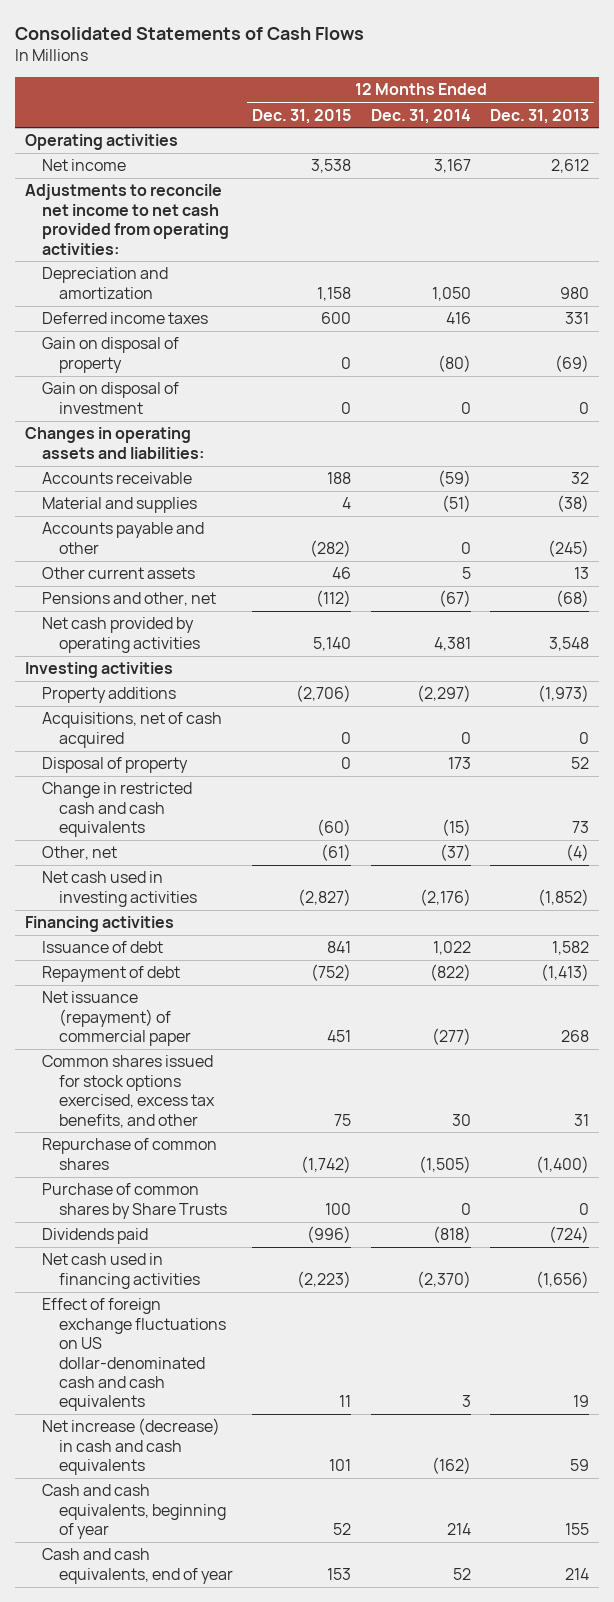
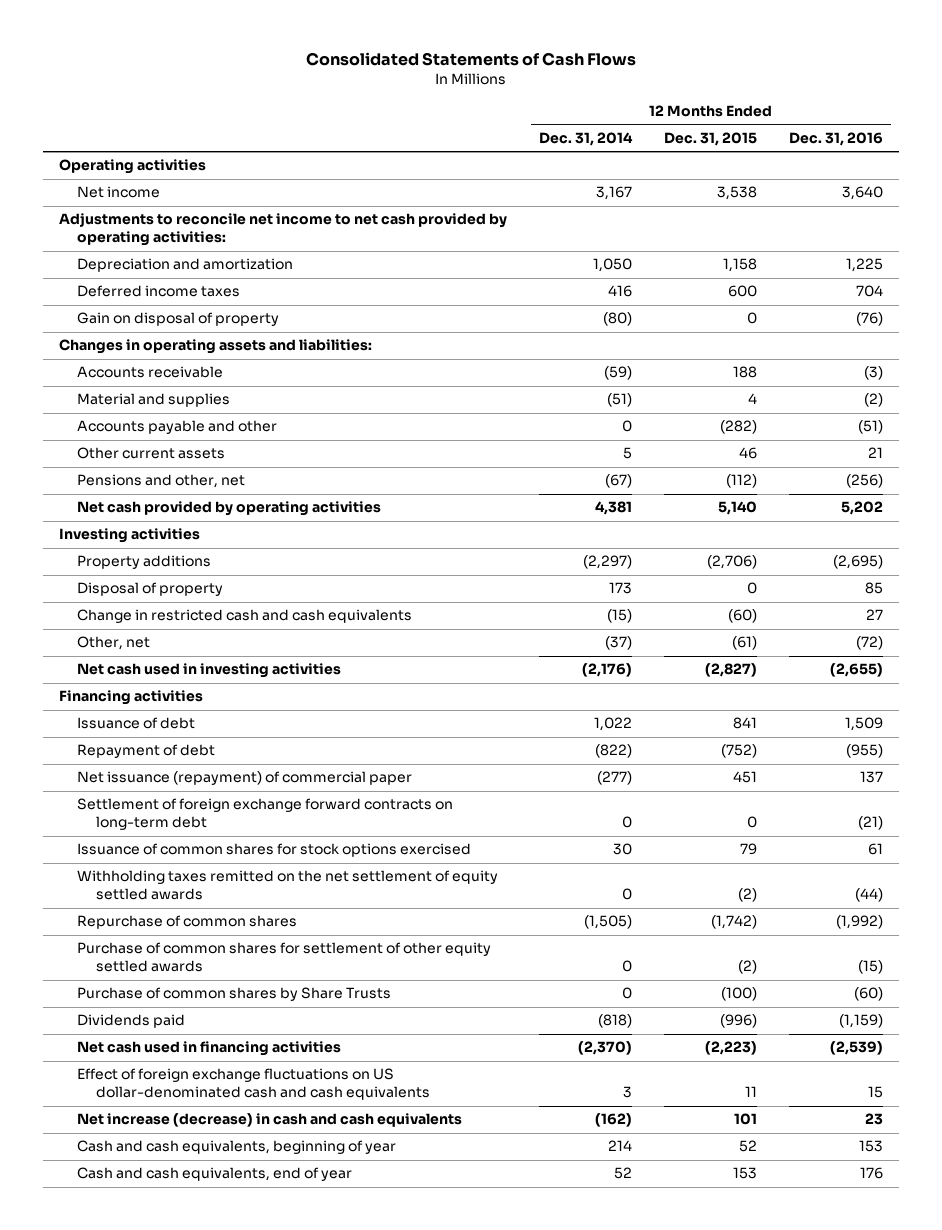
- | 12 Months Ended Dec. 31, 2015 | 12 Months Ended Dec. 31, 2014 | 12 Months Ended Dec. 31, 2013
+ | 12 Months Ended Dec. 31, 2014 | 12 Months Ended Dec. 31, 2015 | 12 Months Ended Dec. 31, 2016
- Adjustments to reconcile net income to net cash provided from operating activities:
+ Adjustments to reconcile net income to net cash provided by operating activities:
- Gain on disposal of investment | 0 | 0 | 0
- Acquisitions, net of cash acquired | 0 | 0 | 0
- Common shares issued for stock options exercised, excess tax benefits, and other | 75 | 30 | 31
+ Settlement of foreign exchange forward contracts on long-term debt | 0 | 0 | (21)
+ Issuance of common shares for stock options exercised | 30 | 79 | 61
+ Withholding taxes remitted on the net settlement of equity settled awards | 0 | (2) | (44)
- Purchase of common shares by Share Trusts | 100 | 0 | 0
+ Purchase of common shares for settlement of other equity settled awards | 0 | (2) | (15)
+ Purchase of common shares by Share Trusts | 0 | (100) | (60)

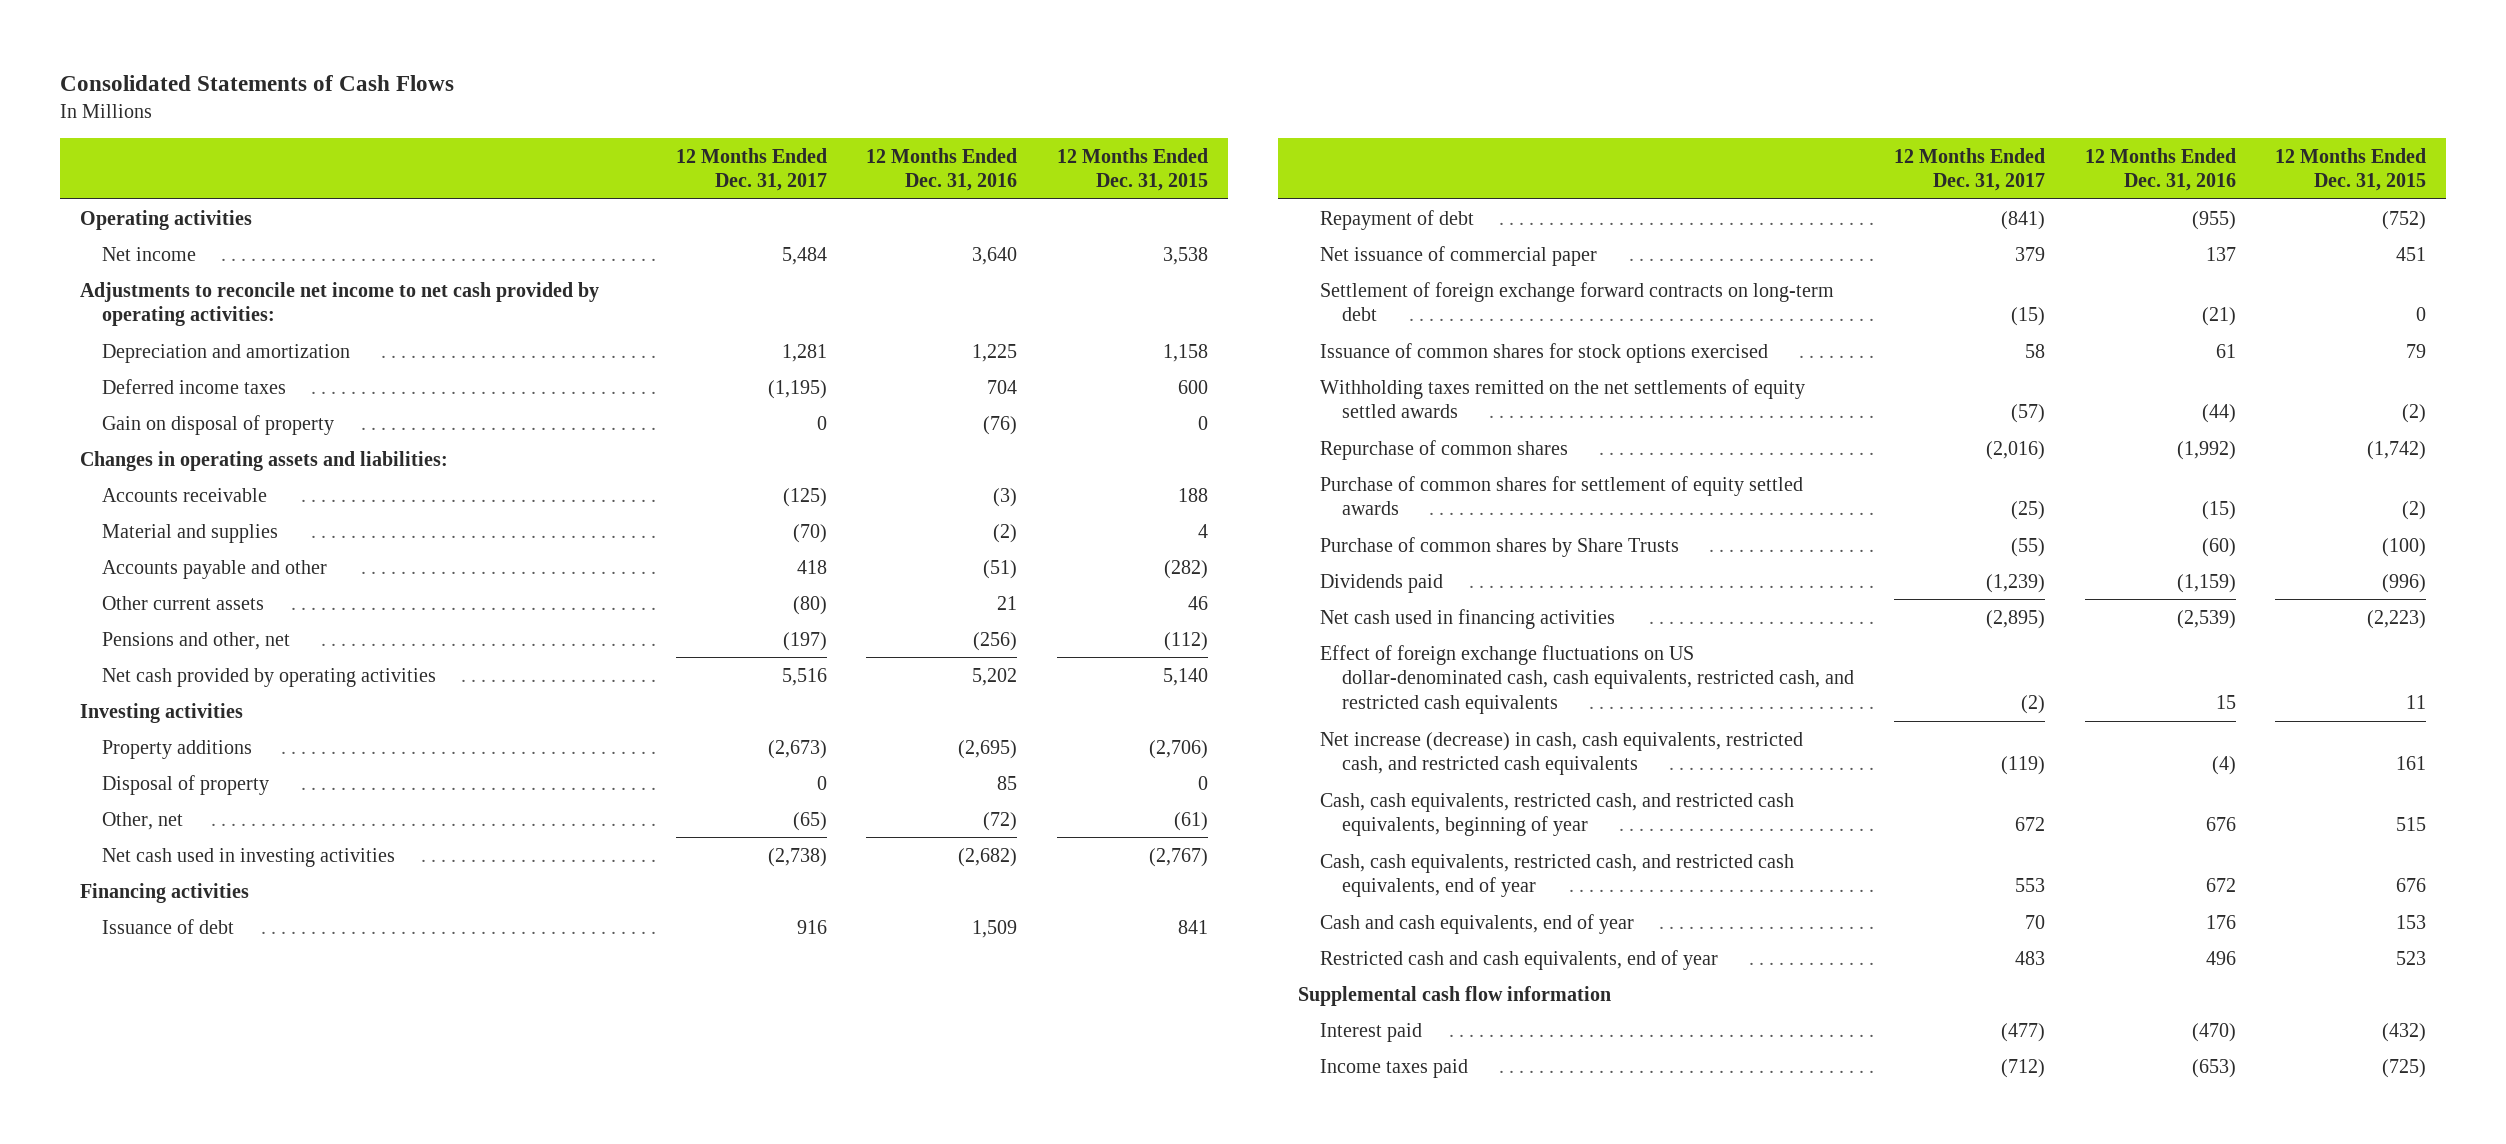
- | 12 Months Ended Dec. 31, 2014 | 12 Months Ended Dec. 31, 2015 | 12 Months Ended Dec. 31, 2016
+ | 12 Months Ended Dec. 31, 2017 | 12 Months Ended Dec. 31, 2016 | 12 Months Ended Dec. 31, 2015
- Change in restricted cash and cash equivalents | (15) | (60) | 27
- Net cash used in investing activities | (2,176) | (2,827) | (2,655)
+ Net cash used in investing activities | (2,738) | (2,682) | (2,767)
- Net issuance (repayment) of commercial paper | (277) | 451 | 137
+ Net issuance of commercial paper | 379 | 137 | 451
- Withholding taxes remitted on the net settlement of equity settled awards | 0 | (2) | (44)
+ Withholding taxes remitted on the net settlements of equity settled awards | (57) | (44) | (2)
- Purchase of common shares for settlement of other equity settled awards | 0 | (2) | (15)
+ Purchase of common shares for settlement of equity settled awards | (25) | (15) | (2)
- Effect of foreign exchange fluctuations on US dollar-denominated cash and cash equivalents | 3 | 11 | 15
- Net increase (decrease) in cash and cash equivalents | (162) | 101 | 23
- Cash and cash equivalents, beginning of year | 214 | 52 | 153
+ Effect of foreign exchange fluctuations on US dollar-denominated cash, cash equivalents, restricted cash, and restricted cash equivalents | (2) | 15 | 11
+ Net increase (decrease) in cash, cash equivalents, restricted cash, and restricted cash equivalents | (119) | (4) | 161
+ Cash, cash equivalents, restricted cash, and restricted cash equivalents, beginning of year | 672 | 676 | 515
+ Cash, cash equivalents, restricted cash, and restricted cash equivalents, end of year | 553 | 672 | 676
+ Restricted cash and cash equivalents, end of year | 483 | 496 | 523
+ Supplemental cash flow information
+ Interest paid | (477) | (470) | (432)
+ Income taxes paid | (712) | (653) | (725)

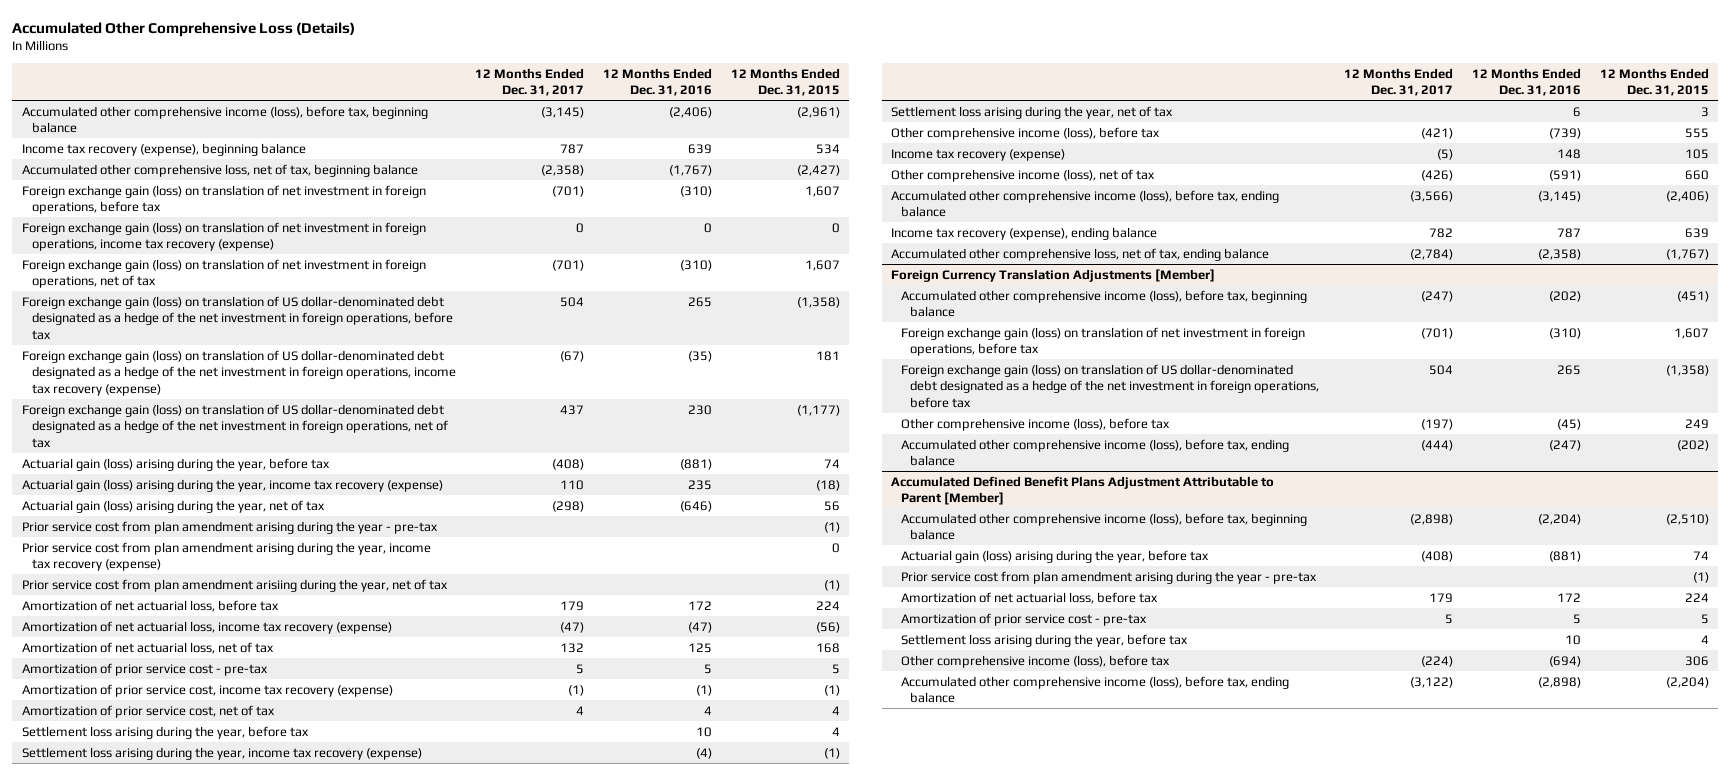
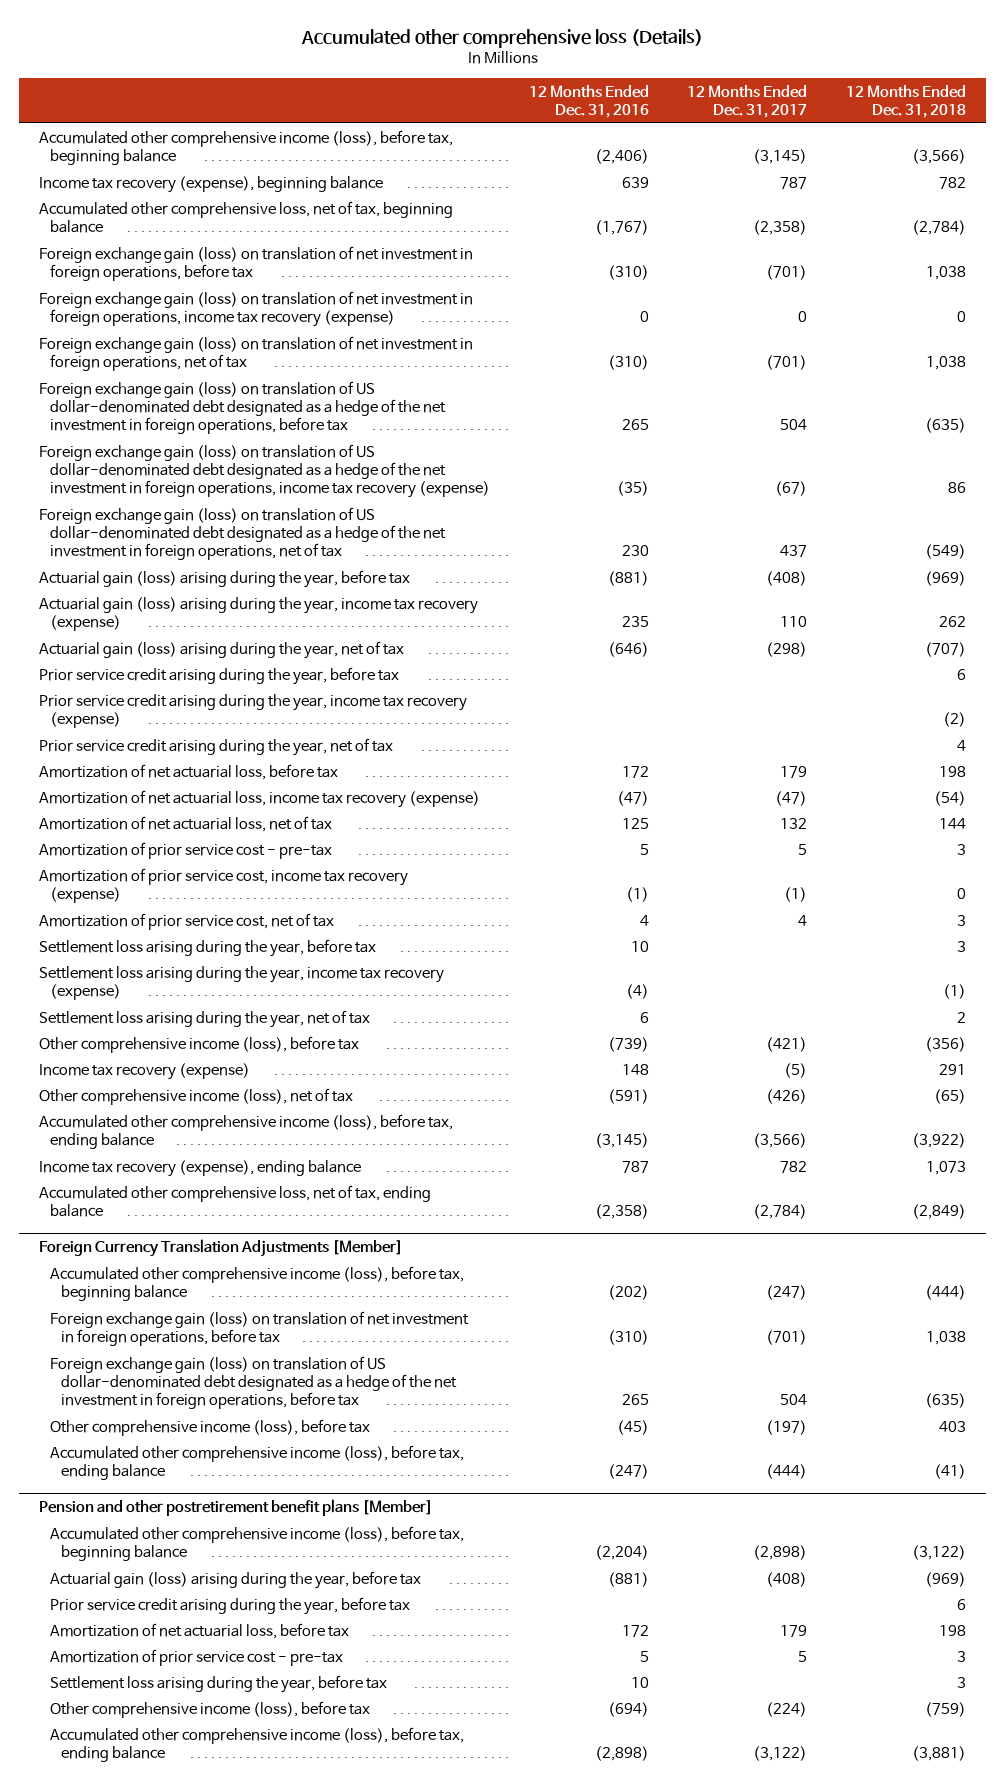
- Accumulated Other Comprehensive Loss (Details)
+ Accumulated other comprehensive loss (Details)
- | 12 Months Ended Dec. 31, 2017 | 12 Months Ended Dec. 31, 2016 | 12 Months Ended Dec. 31, 2015
+ | 12 Months Ended Dec. 31, 2016 | 12 Months Ended Dec. 31, 2017 | 12 Months Ended Dec. 31, 2018
- Prior service cost from plan amendment arising during the year - pre-tax | | | (1)
- Prior service cost from plan amendment arising during the year, income tax recovery (expense) | | | 0
- Prior service cost from plan amendment arisiing during the year, net of tax | | | (1)
+ Prior service credit arising during the year, before tax | | | 6
+ Prior service credit arising during the year, income tax recovery (expense) | | | (2)
+ Prior service credit arising during the year, net of tax | | | 4
- Accumulated Defined Benefit Plans Adjustment Attributable to Parent [Member]
+ Pension and other postretirement benefit plans [Member]
- Prior service cost from plan amendment arising during the year - pre-tax | | | (1)
+ Prior service credit arising during the year, before tax | | | 6

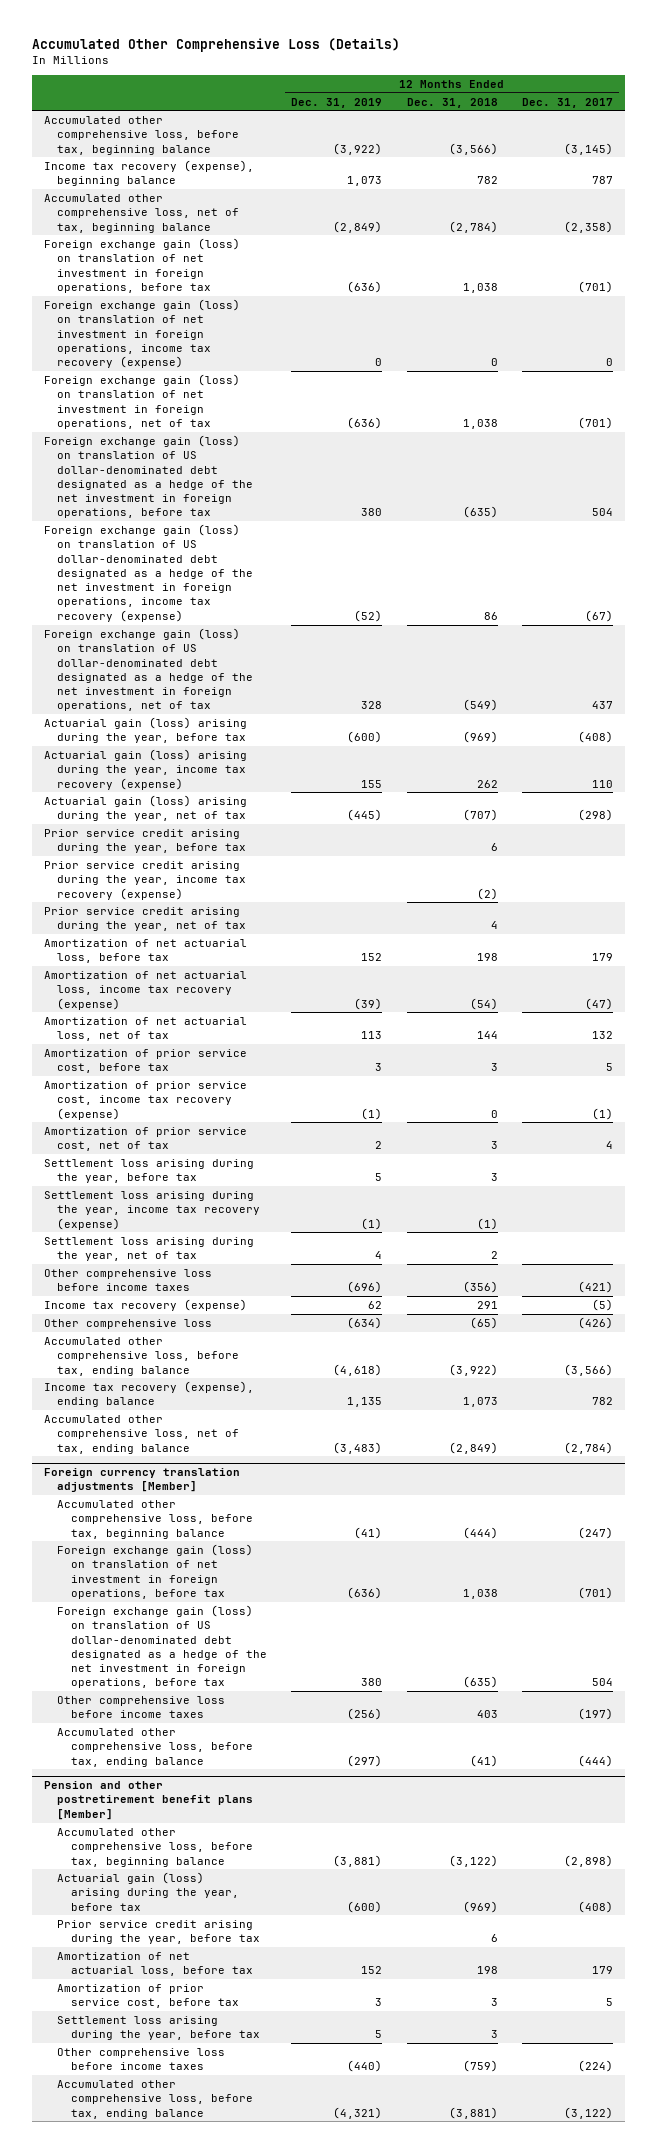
- Accumulated other comprehensive loss (Details)
+ Accumulated Other Comprehensive Loss (Details)
- | 12 Months Ended Dec. 31, 2016 | 12 Months Ended Dec. 31, 2017 | 12 Months Ended Dec. 31, 2018
+ | 12 Months Ended Dec. 31, 2019 | 12 Months Ended Dec. 31, 2018 | 12 Months Ended Dec. 31, 2017
- Accumulated other comprehensive income (loss), before tax, beginning balance | (2,406) | (3,145) | (3,566)
+ Accumulated other comprehensive loss, before tax, beginning balance | (3,922) | (3,566) | (3,145)
- Amortization of prior service cost - pre-tax | 5 | 5 | 3
+ Amortization of prior service cost, before tax | 3 | 3 | 5
- Other comprehensive income (loss), before tax | (739) | (421) | (356)
+ Other comprehensive loss before income taxes | (696) | (356) | (421)
- Other comprehensive income (loss), net of tax | (591) | (426) | (65)
- Accumulated other comprehensive income (loss), before tax, ending balance | (3,145) | (3,566) | (3,922)
+ Other comprehensive loss | (634) | (65) | (426)
+ Accumulated other comprehensive loss, before tax, ending balance | (4,618) | (3,922) | (3,566)
- Foreign Currency Translation Adjustments [Member]
- Accumulated other comprehensive income (loss), before tax, beginning balance | (202) | (247) | (444)
+ Foreign currency translation adjustments [Member]
+ Accumulated other comprehensive loss, before tax, beginning balance | (41) | (444) | (247)
- Other comprehensive income (loss), before tax | (45) | (197) | 403
- Accumulated other comprehensive income (loss), before tax, ending balance | (247) | (444) | (41)
+ Other comprehensive loss before income taxes | (256) | 403 | (197)
+ Accumulated other comprehensive loss, before tax, ending balance | (297) | (41) | (444)
@ Pension and other postretirement benefit plans [Member]
- Accumulated other comprehensive income (loss), before tax, beginning balance | (2,204) | (2,898) | (3,122)
+ Accumulated other comprehensive loss, before tax, beginning balance | (3,881) | (3,122) | (2,898)
- Amortization of prior service cost - pre-tax | 5 | 5 | 3
+ Amortization of prior service cost, before tax | 3 | 3 | 5
- Other comprehensive income (loss), before tax | (694) | (224) | (759)
- Accumulated other comprehensive income (loss), before tax, ending balance | (2,898) | (3,122) | (3,881)
+ Other comprehensive loss before income taxes | (440) | (759) | (224)
+ Accumulated other comprehensive loss, before tax, ending balance | (4,321) | (3,881) | (3,122)

